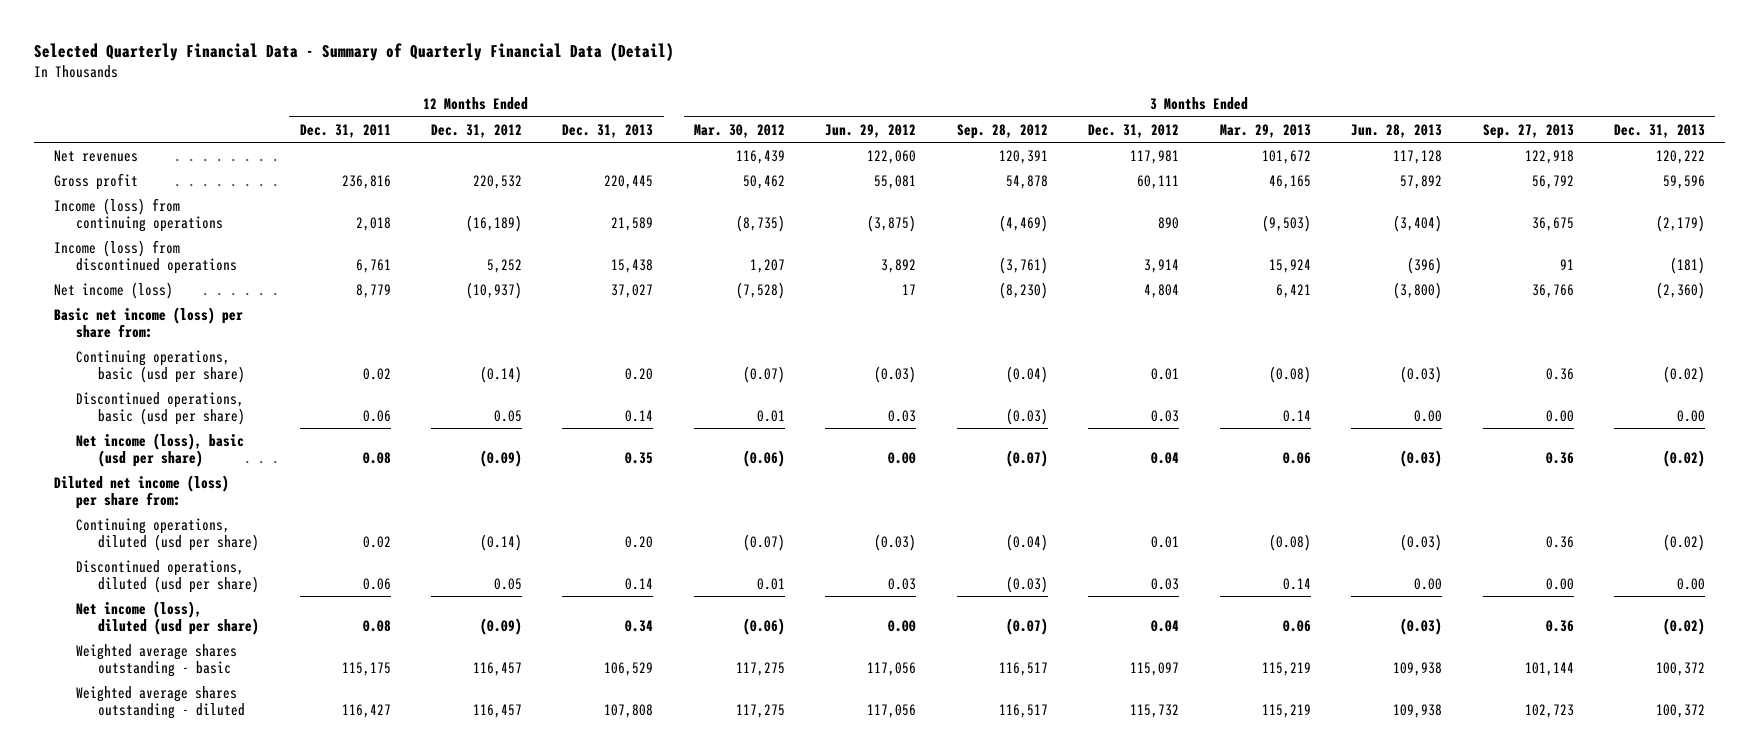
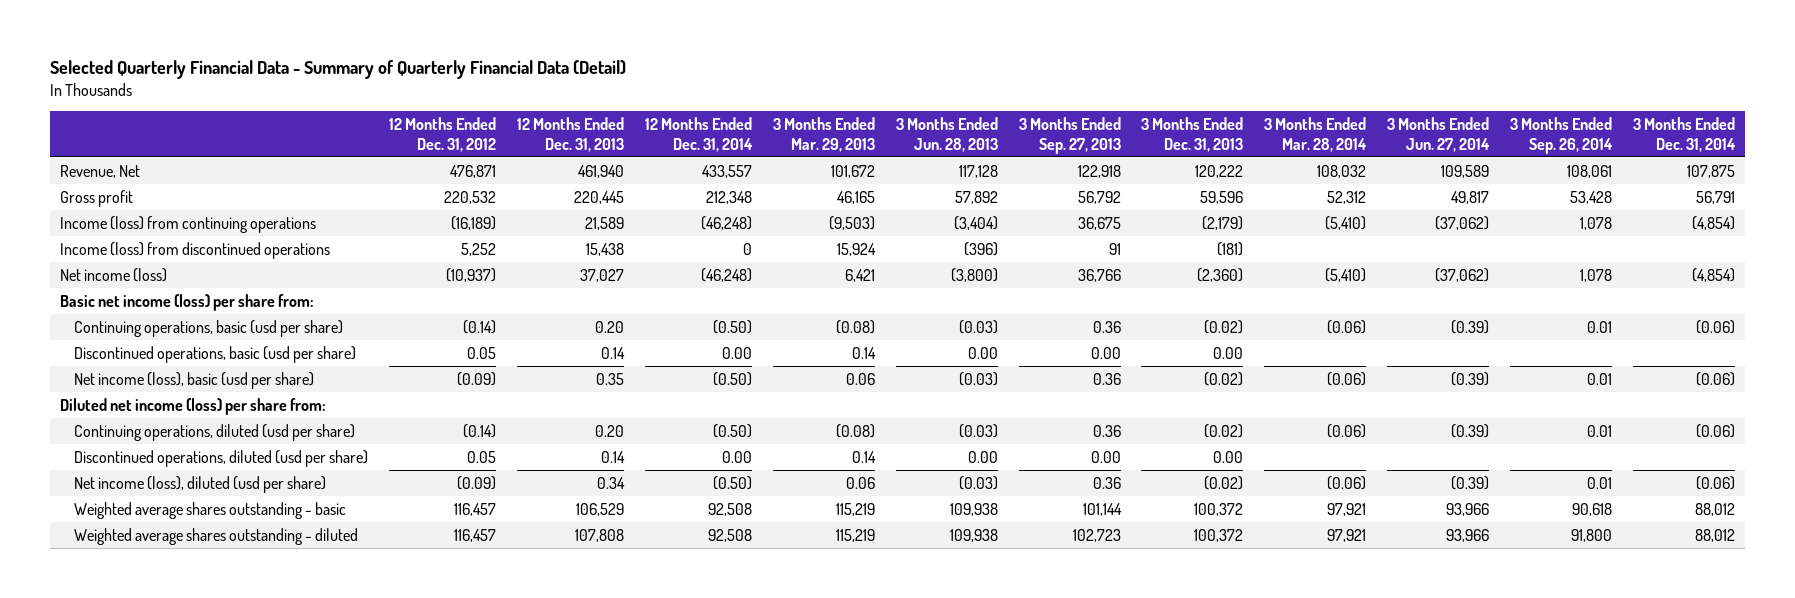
- | 12 Months Ended Dec. 31, 2011 | 12 Months Ended Dec. 31, 2012 | 12 Months Ended Dec. 31, 2013 | 3 Months Ended Mar. 30, 2012 | 3 Months Ended Jun. 29, 2012 | 3 Months Ended Sep. 28, 2012 | 3 Months Ended Dec. 31, 2012 | 3 Months Ended Mar. 29, 2013 | 3 Months Ended Jun. 28, 2013 | 3 Months Ended Sep. 27, 2013 | 3 Months Ended Dec. 31, 2013
+ | 12 Months Ended Dec. 31, 2012 | 12 Months Ended Dec. 31, 2013 | 12 Months Ended Dec. 31, 2014 | 3 Months Ended Mar. 29, 2013 | 3 Months Ended Jun. 28, 2013 | 3 Months Ended Sep. 27, 2013 | 3 Months Ended Dec. 31, 2013 | 3 Months Ended Mar. 28, 2014 | 3 Months Ended Jun. 27, 2014 | 3 Months Ended Sep. 26, 2014 | 3 Months Ended Dec. 31, 2014
- Net revenues | | | | 116,439 | 122,060 | 120,391 | 117,981 | 101,672 | 117,128 | 122,918 | 120,222
+ Revenue, Net | 476,871 | 461,940 | 433,557 | 101,672 | 117,128 | 122,918 | 120,222 | 108,032 | 109,589 | 108,061 | 107,875

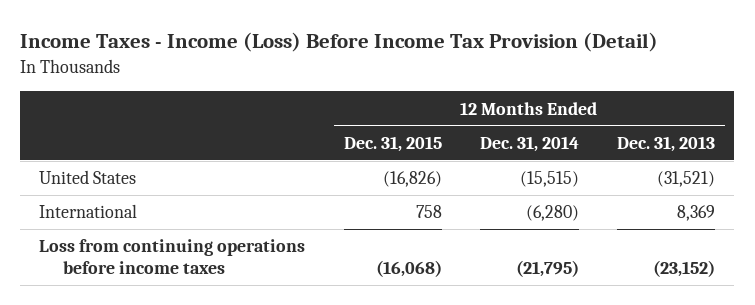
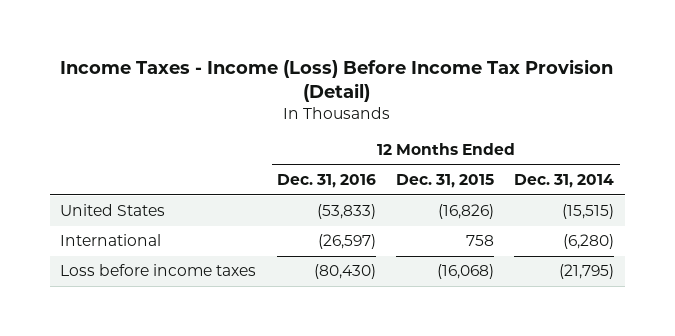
- | 12 Months Ended Dec. 31, 2015 | 12 Months Ended Dec. 31, 2014 | 12 Months Ended Dec. 31, 2013
+ | 12 Months Ended Dec. 31, 2016 | 12 Months Ended Dec. 31, 2015 | 12 Months Ended Dec. 31, 2014
- Loss from continuing operations before income taxes | (16,068) | (21,795) | (23,152)
+ Loss before income taxes | (80,430) | (16,068) | (21,795)

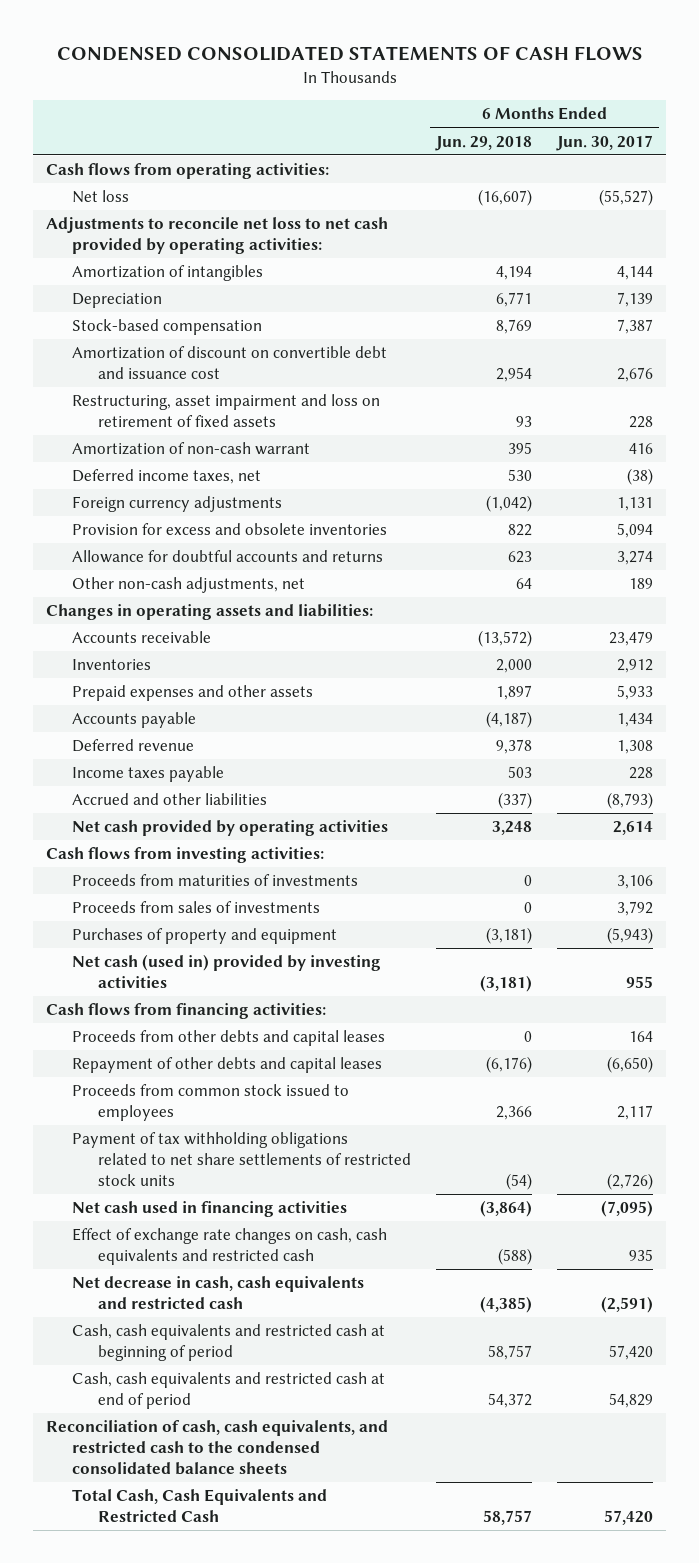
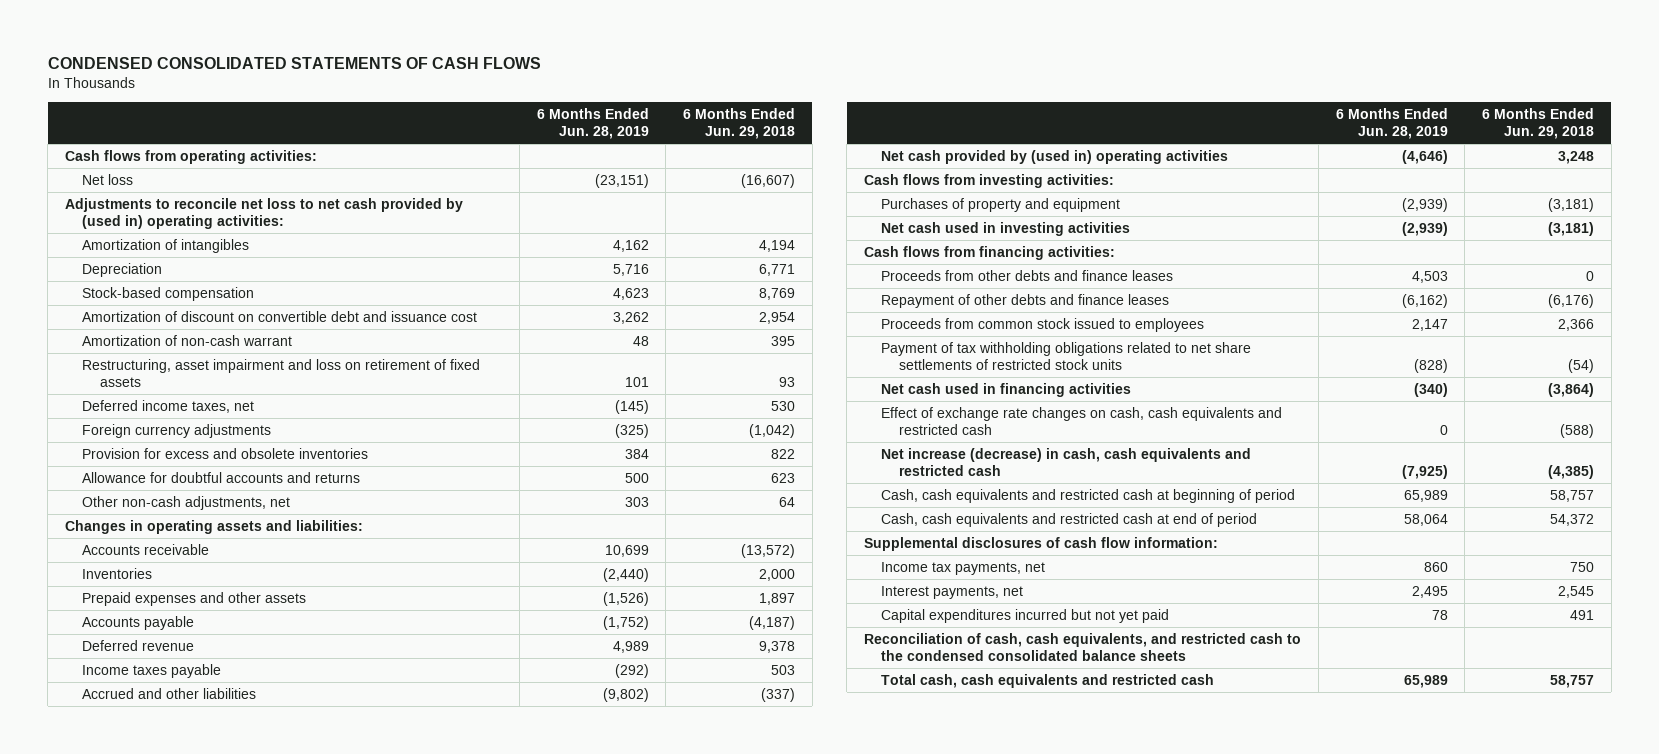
- | 6 Months Ended Jun. 29, 2018 | 6 Months Ended Jun. 30, 2017
+ | 6 Months Ended Jun. 28, 2019 | 6 Months Ended Jun. 29, 2018
- Adjustments to reconcile net loss to net cash provided by operating activities:
+ Adjustments to reconcile net loss to net cash provided by (used in) operating activities:
moved down: Restructuring, asset impairment and loss on retirement of fixed assets | 101 | 93
- Net cash provided by operating activities | 3,248 | 2,614
+ Net cash provided by (used in) operating activities | (4,646) | 3,248
- Proceeds from maturities of investments | 0 | 3,106
- Proceeds from sales of investments | 0 | 3,792
- Net cash (used in) provided by investing activities | (3,181) | 955
+ Net cash used in investing activities | (2,939) | (3,181)
- Proceeds from other debts and capital leases | 0 | 164
- Repayment of other debts and capital leases | (6,176) | (6,650)
+ Proceeds from other debts and finance leases | 4,503 | 0
+ Repayment of other debts and finance leases | (6,162) | (6,176)
- Net decrease in cash, cash equivalents and restricted cash | (4,385) | (2,591)
+ Net increase (decrease) in cash, cash equivalents and restricted cash | (7,925) | (4,385)
+ Supplemental disclosures of cash flow information:
+ Income tax payments, net | 860 | 750
+ Interest payments, net | 2,495 | 2,545
+ Capital expenditures incurred but not yet paid | 78 | 491
- Total Cash, Cash Equivalents and Restricted Cash | 58,757 | 57,420
+ Total cash, cash equivalents and restricted cash | 65,989 | 58,757

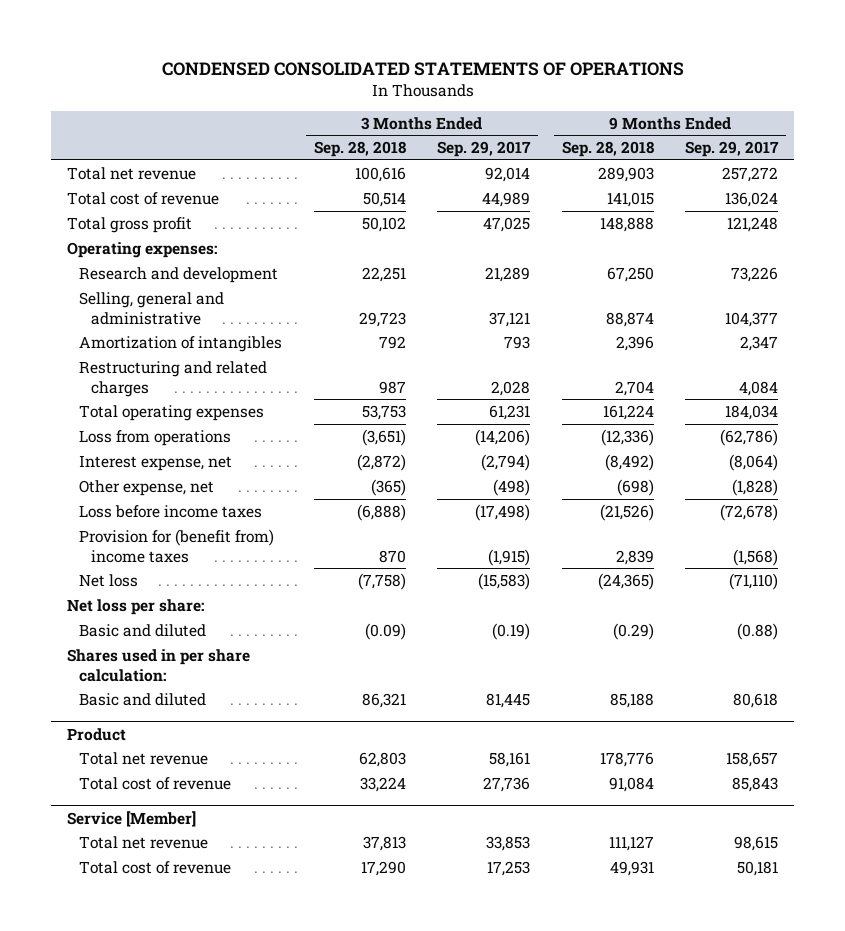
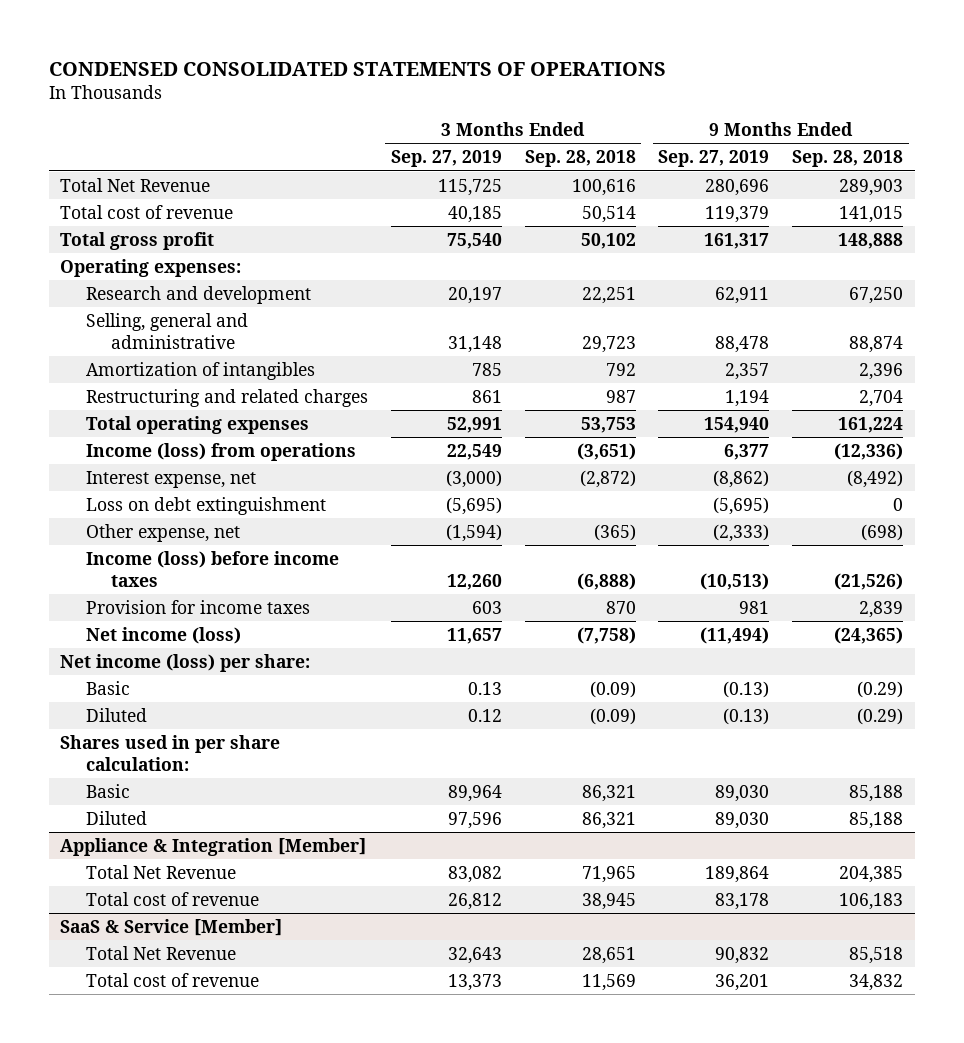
- | 3 Months Ended Sep. 28, 2018 | 3 Months Ended Sep. 29, 2017 | 9 Months Ended Sep. 28, 2018 | 9 Months Ended Sep. 29, 2017
+ | 3 Months Ended Sep. 27, 2019 | 3 Months Ended Sep. 28, 2018 | 9 Months Ended Sep. 27, 2019 | 9 Months Ended Sep. 28, 2018
- Total net revenue | 100,616 | 92,014 | 289,903 | 257,272
+ Total Net Revenue | 115,725 | 100,616 | 280,696 | 289,903
- Loss from operations | (3,651) | (14,206) | (12,336) | (62,786)
+ Income (loss) from operations | 22,549 | (3,651) | 6,377 | (12,336)
+ Loss on debt extinguishment | (5,695) | | (5,695) | 0
- Loss before income taxes | (6,888) | (17,498) | (21,526) | (72,678)
- Provision for (benefit from) income taxes | 870 | (1,915) | 2,839 | (1,568)
- Net loss | (7,758) | (15,583) | (24,365) | (71,110)
- Net loss per share:
- Basic and diluted | (0.09) | (0.19) | (0.29) | (0.88)
+ Income (loss) before income taxes | 12,260 | (6,888) | (10,513) | (21,526)
+ Provision for income taxes | 603 | 870 | 981 | 2,839
+ Net income (loss) | 11,657 | (7,758) | (11,494) | (24,365)
+ Net income (loss) per share:
+ Basic | 0.13 | (0.09) | (0.13) | (0.29)
+ Diluted | 0.12 | (0.09) | (0.13) | (0.29)
- Basic and diluted | 86,321 | 81,445 | 85,188 | 80,618
- Product
- Total net revenue | 62,803 | 58,161 | 178,776 | 158,657
- Total cost of revenue | 33,224 | 27,736 | 91,084 | 85,843
- Service [Member]
- Total net revenue | 37,813 | 33,853 | 111,127 | 98,615
- Total cost of revenue | 17,290 | 17,253 | 49,931 | 50,181
+ Basic | 89,964 | 86,321 | 89,030 | 85,188
+ Diluted | 97,596 | 86,321 | 89,030 | 85,188
+ Appliance & Integration [Member]
+ Total Net Revenue | 83,082 | 71,965 | 189,864 | 204,385
+ Total cost of revenue | 26,812 | 38,945 | 83,178 | 106,183
+ SaaS & Service [Member]
+ Total Net Revenue | 32,643 | 28,651 | 90,832 | 85,518
+ Total cost of revenue | 13,373 | 11,569 | 36,201 | 34,832

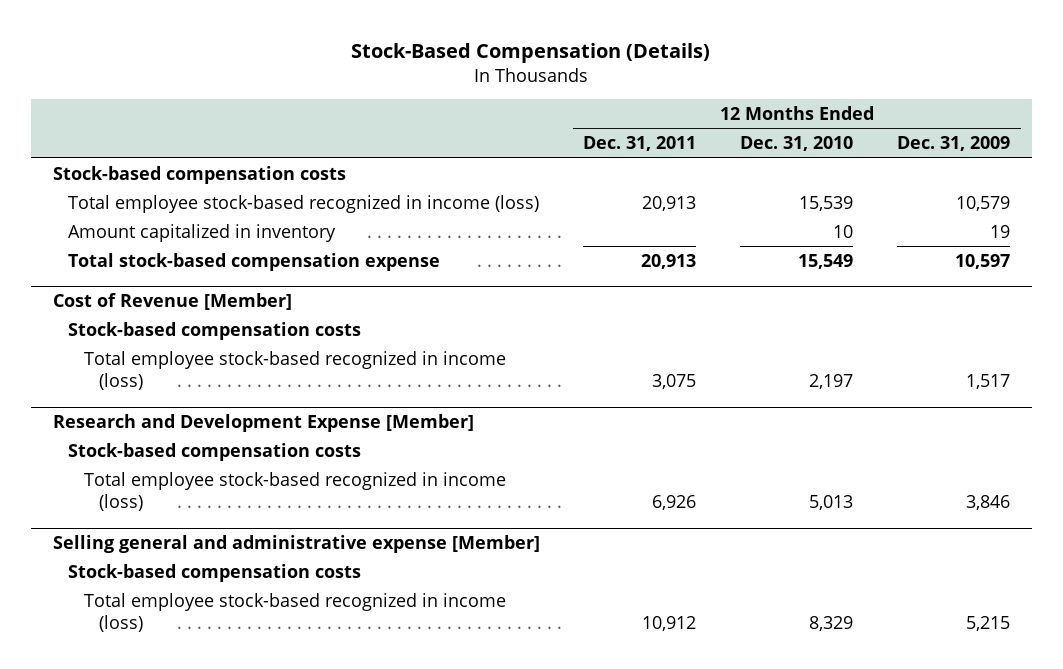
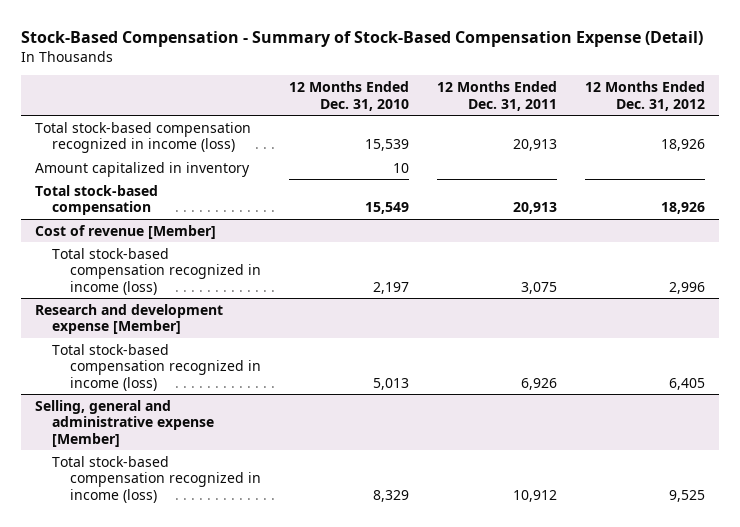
- Stock-Based Compensation (Details)
+ Stock-Based Compensation - Summary of Stock-Based Compensation Expense (Detail)
- | 12 Months Ended Dec. 31, 2011 | 12 Months Ended Dec. 31, 2010 | 12 Months Ended Dec. 31, 2009
+ | 12 Months Ended Dec. 31, 2010 | 12 Months Ended Dec. 31, 2011 | 12 Months Ended Dec. 31, 2012
- Stock-based compensation costs
- Total employee stock-based recognized in income (loss) | 20,913 | 15,539 | 10,579
+ Total stock-based compensation recognized in income (loss) | 15,539 | 20,913 | 18,926
- Total stock-based compensation expense | 20,913 | 15,549 | 10,597
- Cost of Revenue [Member]
- Stock-based compensation costs
- Total employee stock-based recognized in income (loss) | 3,075 | 2,197 | 1,517
- Research and Development Expense [Member]
- Stock-based compensation costs
- Total employee stock-based recognized in income (loss) | 6,926 | 5,013 | 3,846
- Selling general and administrative expense [Member]
- Stock-based compensation costs
- Total employee stock-based recognized in income (loss) | 10,912 | 8,329 | 5,215
+ Total stock-based compensation | 15,549 | 20,913 | 18,926
+ Cost of revenue [Member]
+ Total stock-based compensation recognized in income (loss) | 2,197 | 3,075 | 2,996
+ Research and development expense [Member]
+ Total stock-based compensation recognized in income (loss) | 5,013 | 6,926 | 6,405
+ Selling, general and administrative expense [Member]
+ Total stock-based compensation recognized in income (loss) | 8,329 | 10,912 | 9,525

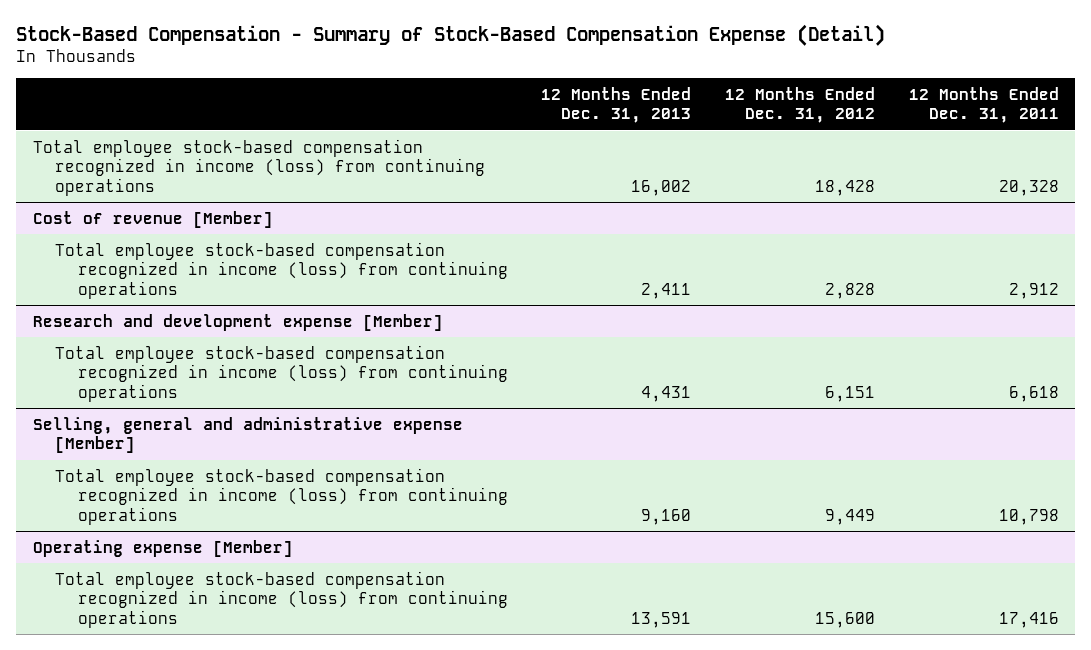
- | 12 Months Ended Dec. 31, 2010 | 12 Months Ended Dec. 31, 2011 | 12 Months Ended Dec. 31, 2012
+ | 12 Months Ended Dec. 31, 2013 | 12 Months Ended Dec. 31, 2012 | 12 Months Ended Dec. 31, 2011
- Total stock-based compensation recognized in income (loss) | 15,539 | 20,913 | 18,926
- Amount capitalized in inventory | 10 | |
- Total stock-based compensation | 15,549 | 20,913 | 18,926
+ Total employee stock-based compensation recognized in income (loss) from continuing operations | 16,002 | 18,428 | 20,328
@ Cost of revenue [Member]
- Total stock-based compensation recognized in income (loss) | 2,197 | 3,075 | 2,996
+ Total employee stock-based compensation recognized in income (loss) from continuing operations | 2,411 | 2,828 | 2,912
@ Research and development expense [Member]
- Total stock-based compensation recognized in income (loss) | 5,013 | 6,926 | 6,405
+ Total employee stock-based compensation recognized in income (loss) from continuing operations | 4,431 | 6,151 | 6,618
@ Selling, general and administrative expense [Member]
- Total stock-based compensation recognized in income (loss) | 8,329 | 10,912 | 9,525
+ Total employee stock-based compensation recognized in income (loss) from continuing operations | 9,160 | 9,449 | 10,798
+ Operating expense [Member]
+ Total employee stock-based compensation recognized in income (loss) from continuing operations | 13,591 | 15,600 | 17,416

